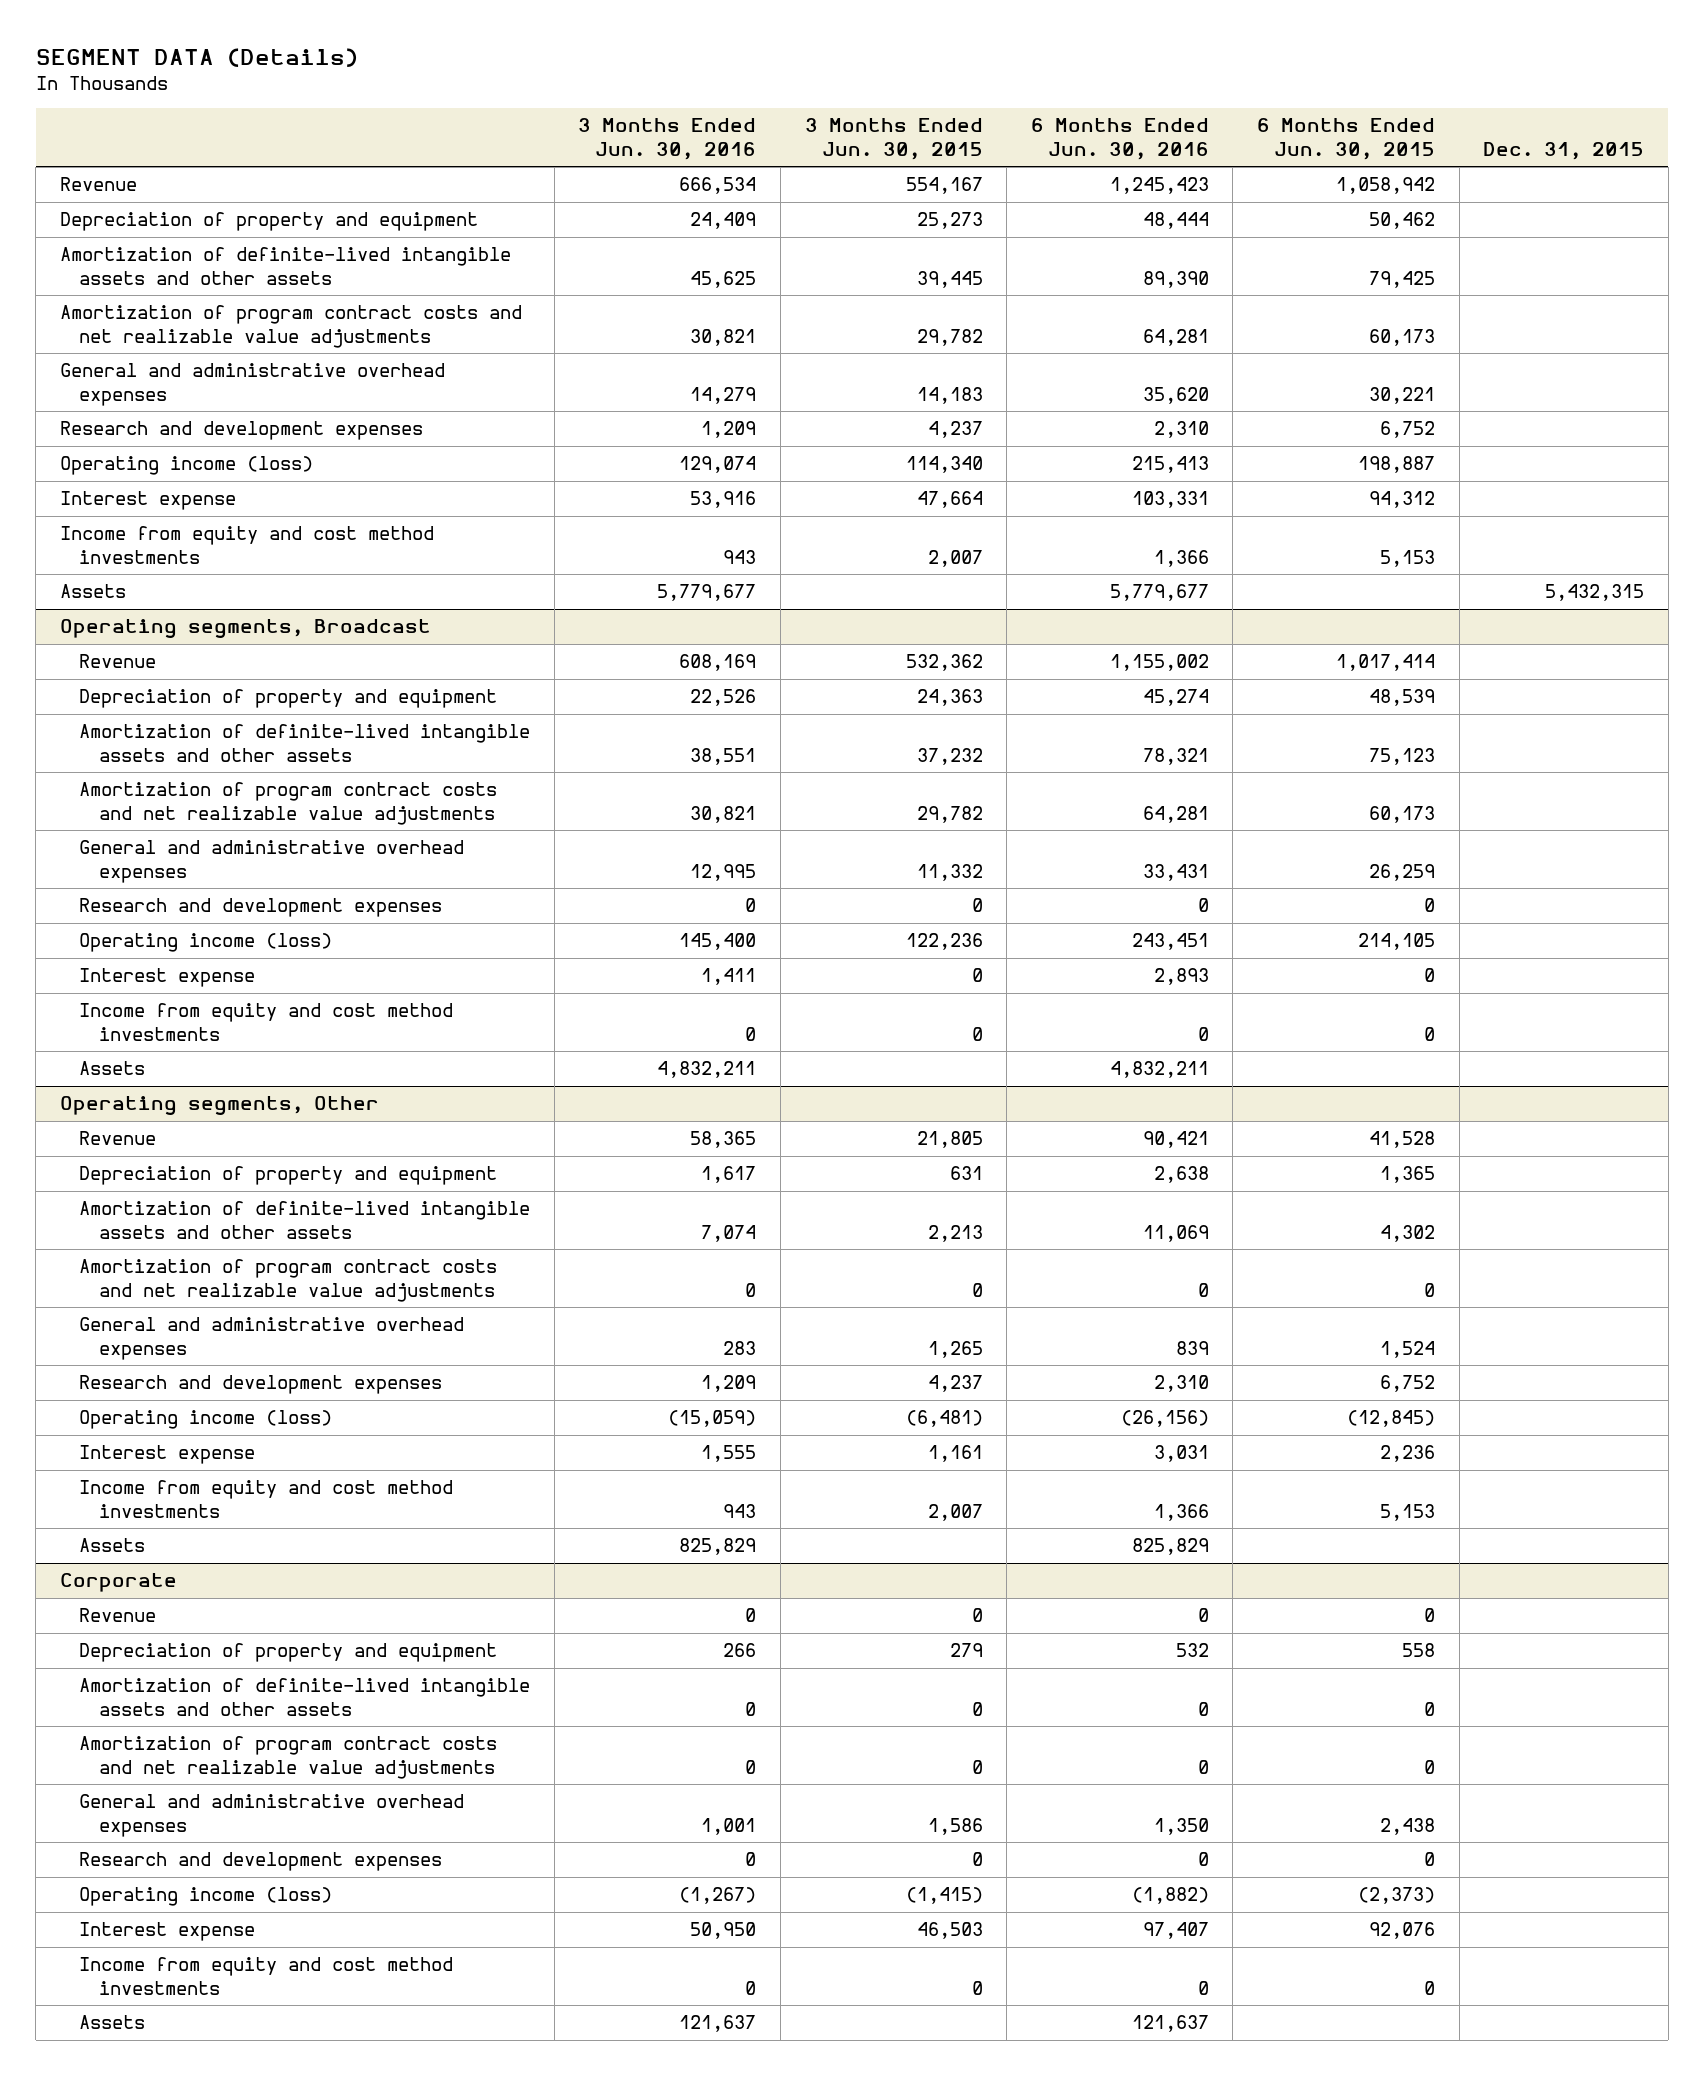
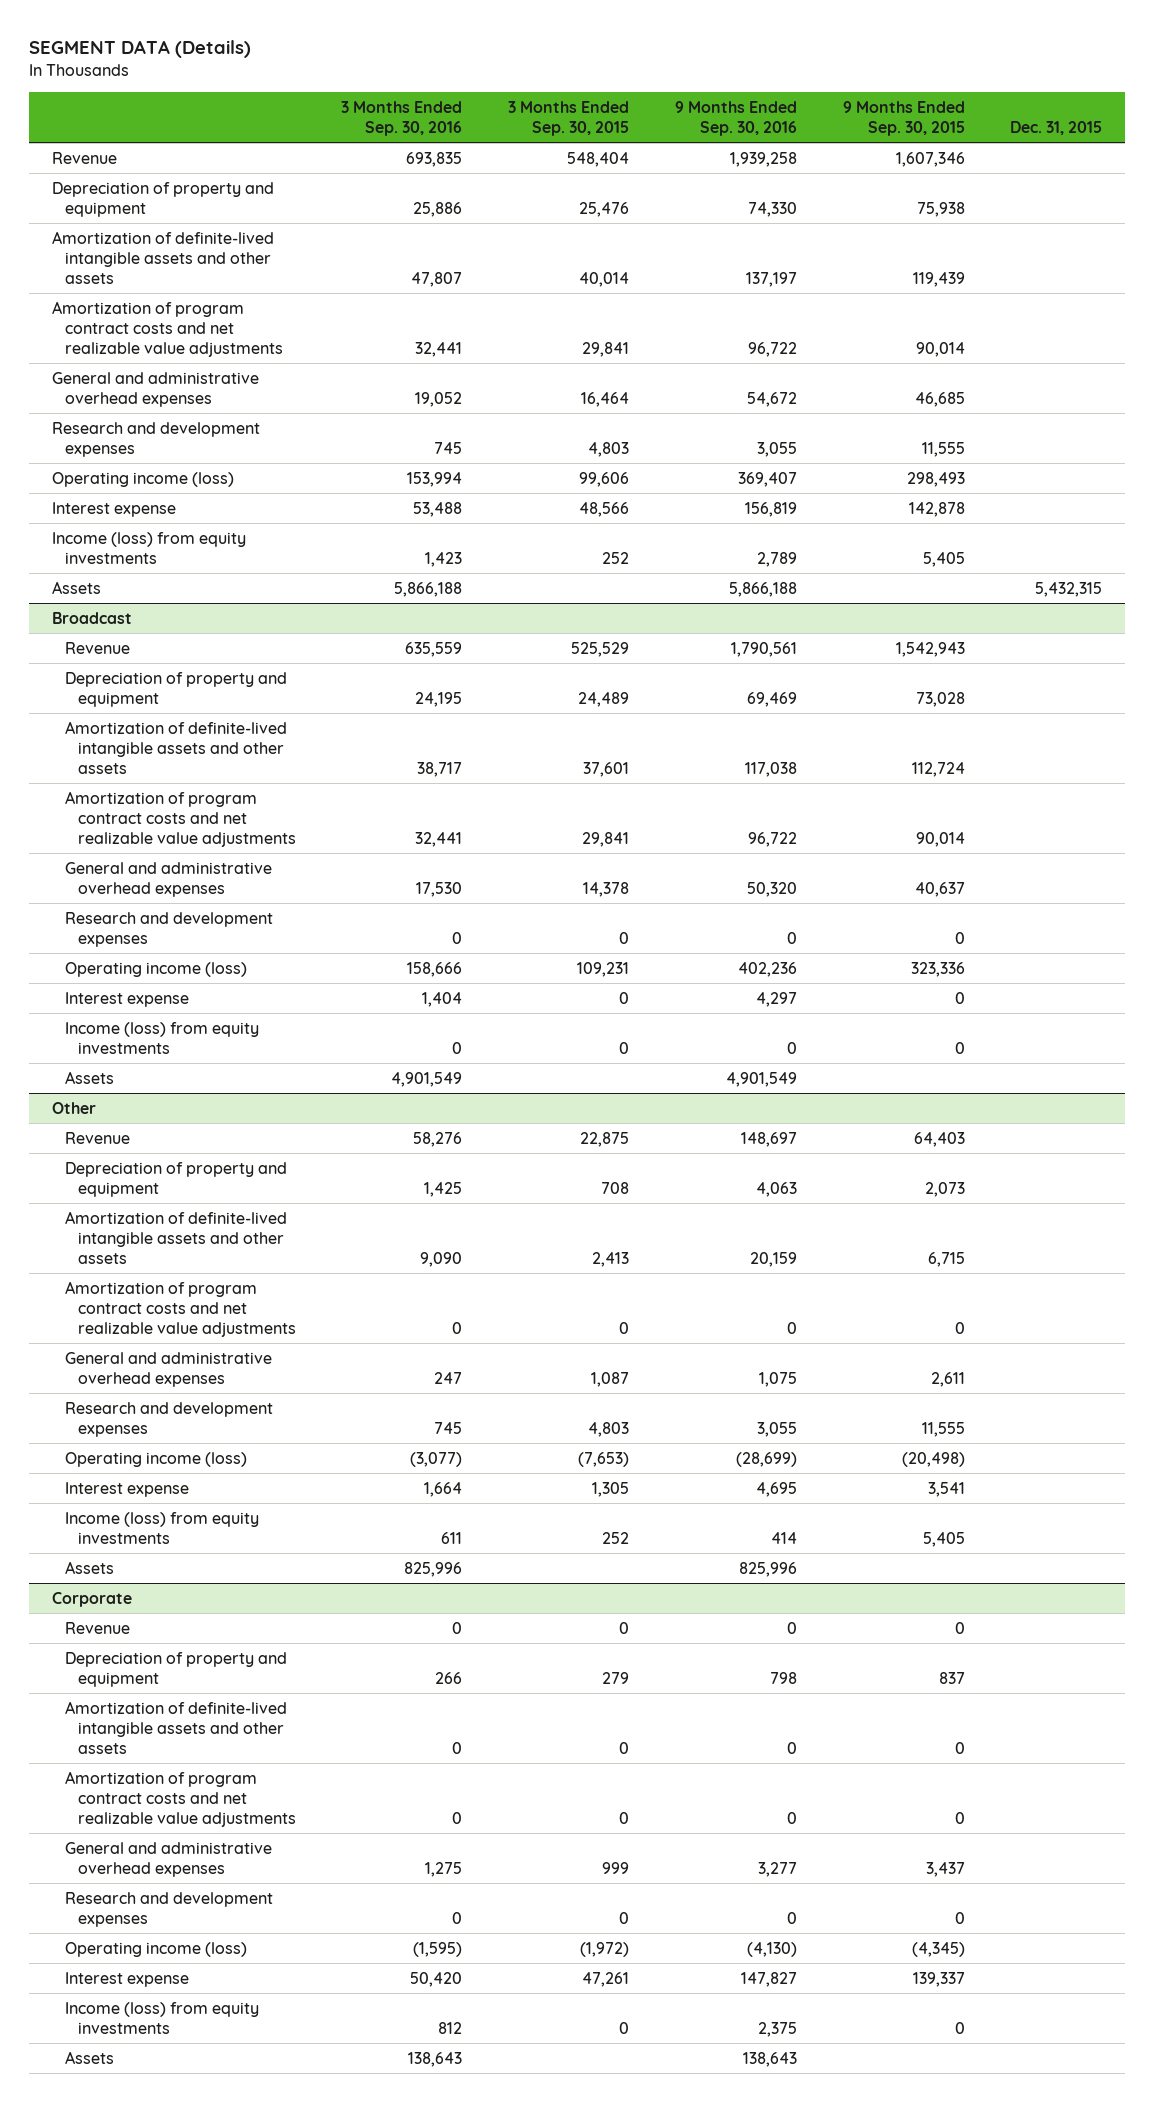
- | 3 Months Ended Jun. 30, 2016 | 3 Months Ended Jun. 30, 2015 | 6 Months Ended Jun. 30, 2016 | 6 Months Ended Jun. 30, 2015 | Dec. 31, 2015
+ | 3 Months Ended Sep. 30, 2016 | 3 Months Ended Sep. 30, 2015 | 9 Months Ended Sep. 30, 2016 | 9 Months Ended Sep. 30, 2015 | Dec. 31, 2015
- Income from equity and cost method investments | 943 | 2,007 | 1,366 | 5,153 |
+ Income (loss) from equity investments | 1,423 | 252 | 2,789 | 5,405 |
- Operating segments, Broadcast
+ Broadcast
- Income from equity and cost method investments | 0 | 0 | 0 | 0 |
+ Income (loss) from equity investments | 0 | 0 | 0 | 0 |
- Operating segments, Other
+ Other
- Income from equity and cost method investments | 943 | 2,007 | 1,366 | 5,153 |
+ Income (loss) from equity investments | 611 | 252 | 414 | 5,405 |
@ Corporate
- Income from equity and cost method investments | 0 | 0 | 0 | 0 |
+ Income (loss) from equity investments | 812 | 0 | 2,375 | 0 |

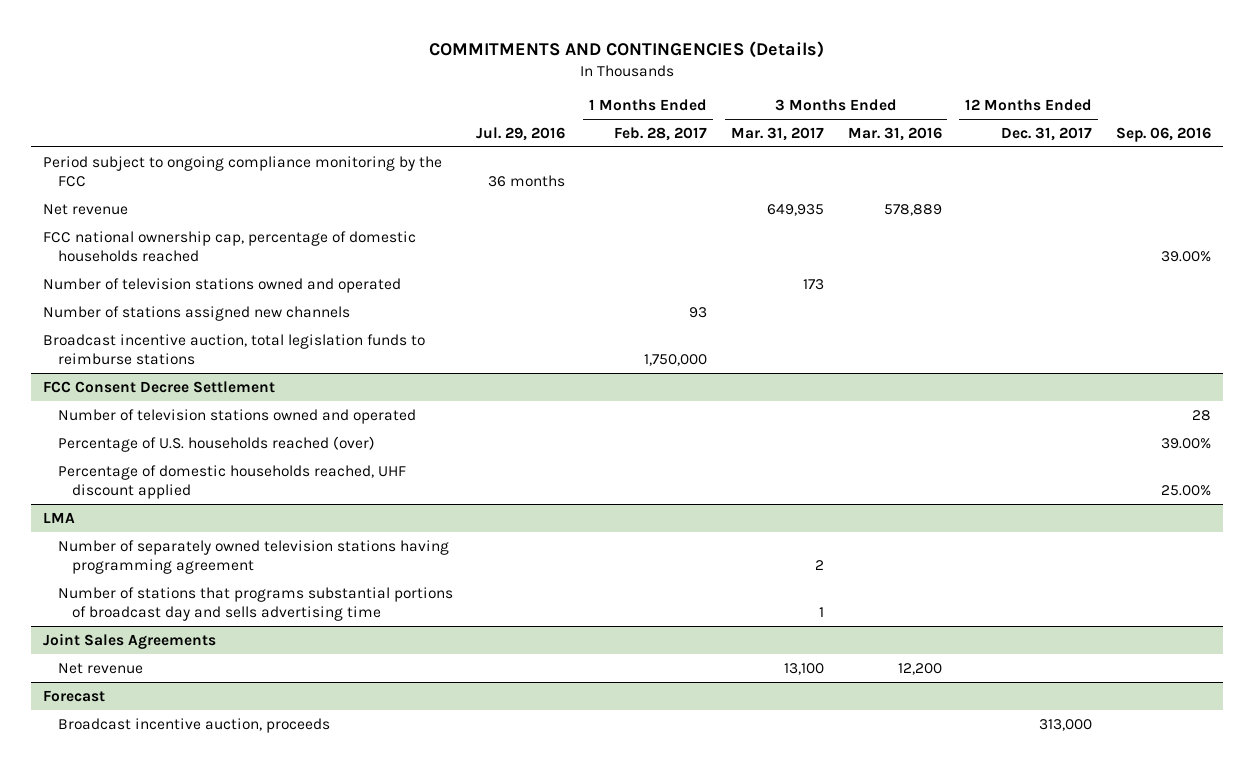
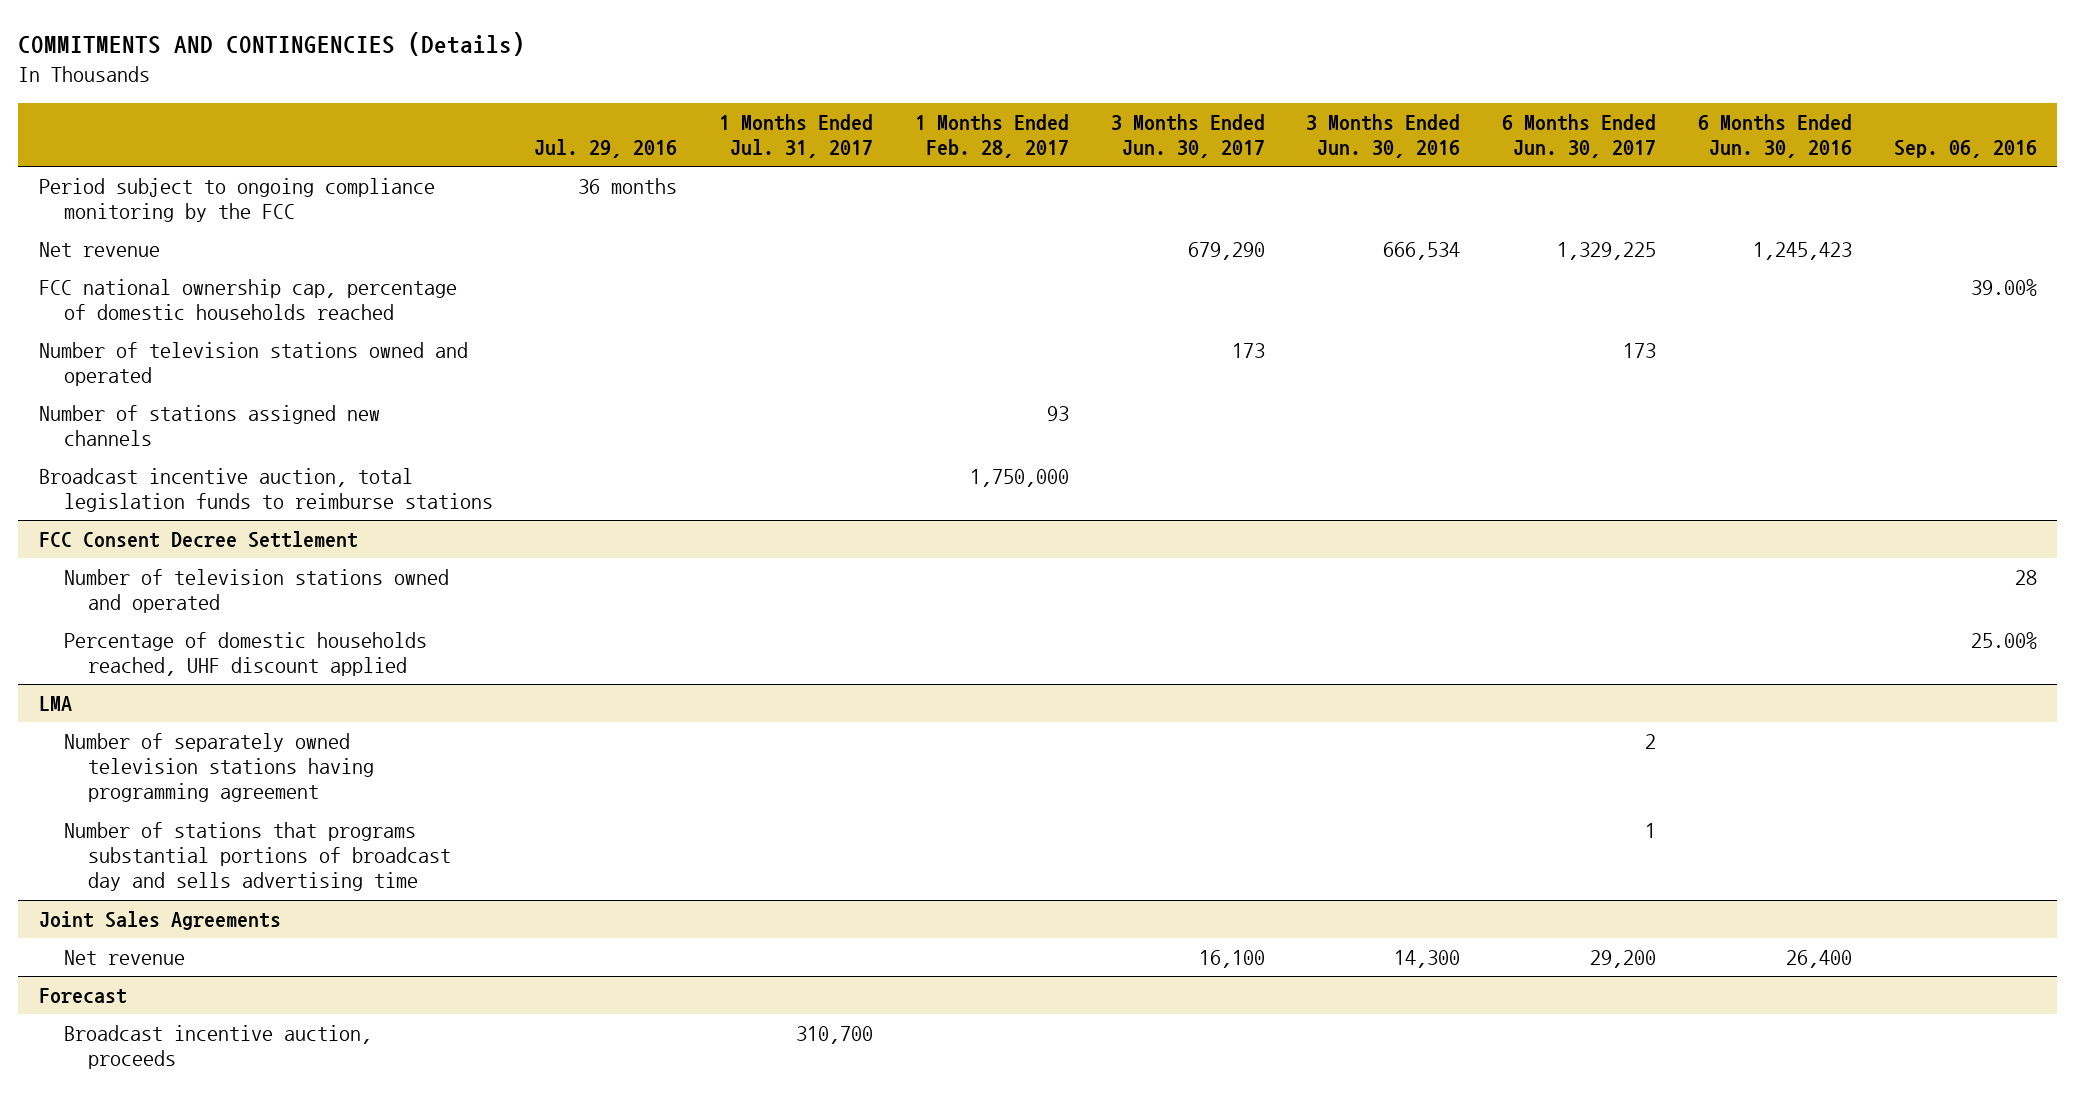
- | Jul. 29, 2016 | 1 Months Ended Feb. 28, 2017 | 3 Months Ended Mar. 31, 2017 | 3 Months Ended Mar. 31, 2016 | 12 Months Ended Dec. 31, 2017 | Sep. 06, 2016
+ | Jul. 29, 2016 | 1 Months Ended Jul. 31, 2017 | 1 Months Ended Feb. 28, 2017 | 3 Months Ended Jun. 30, 2017 | 3 Months Ended Jun. 30, 2016 | 6 Months Ended Jun. 30, 2017 | 6 Months Ended Jun. 30, 2016 | Sep. 06, 2016
@ FCC Consent Decree Settlement
- Percentage of U.S. households reached (over) | | | | | | 39.00%

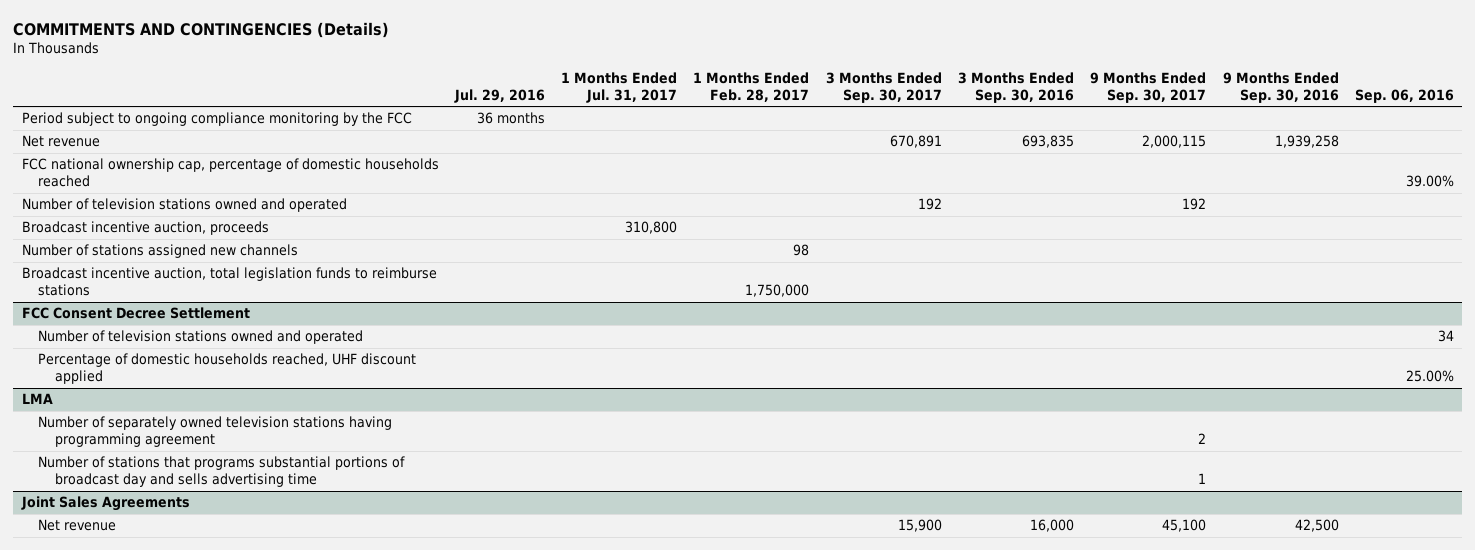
- | Jul. 29, 2016 | 1 Months Ended Jul. 31, 2017 | 1 Months Ended Feb. 28, 2017 | 3 Months Ended Jun. 30, 2017 | 3 Months Ended Jun. 30, 2016 | 6 Months Ended Jun. 30, 2017 | 6 Months Ended Jun. 30, 2016 | Sep. 06, 2016
+ | Jul. 29, 2016 | 1 Months Ended Jul. 31, 2017 | 1 Months Ended Feb. 28, 2017 | 3 Months Ended Sep. 30, 2017 | 3 Months Ended Sep. 30, 2016 | 9 Months Ended Sep. 30, 2017 | 9 Months Ended Sep. 30, 2016 | Sep. 06, 2016
- Number of stations assigned new channels | | | 93 | | | | |
+ Broadcast incentive auction, proceeds | | 310,800 | | | | | |
+ Number of stations assigned new channels | | | 98 | | | | |
@ FCC Consent Decree Settlement
- Number of television stations owned and operated | | | | | | | | 28
+ Number of television stations owned and operated | | | | | | | | 34
- Forecast
- Broadcast incentive auction, proceeds | | 310,700 | | | | | |

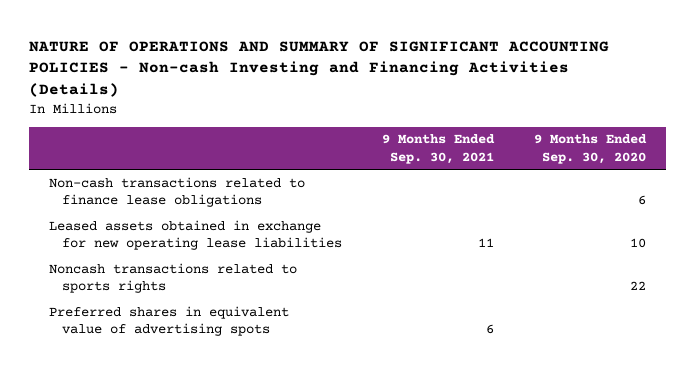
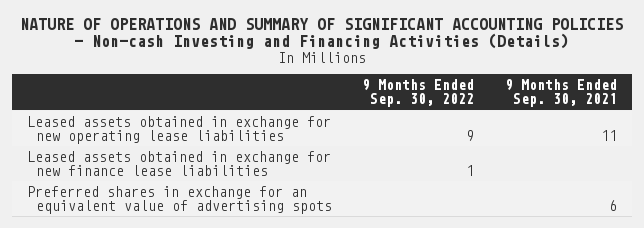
- | 9 Months Ended Sep. 30, 2021 | 9 Months Ended Sep. 30, 2020
+ | 9 Months Ended Sep. 30, 2022 | 9 Months Ended Sep. 30, 2021
- Non-cash transactions related to finance lease obligations | | 6
- Noncash transactions related to sports rights | | 22
- Preferred shares in equivalent value of advertising spots | 6 |
+ Leased assets obtained in exchange for new finance lease liabilities | 1 |
+ Preferred shares in exchange for an equivalent value of advertising spots | | 6

